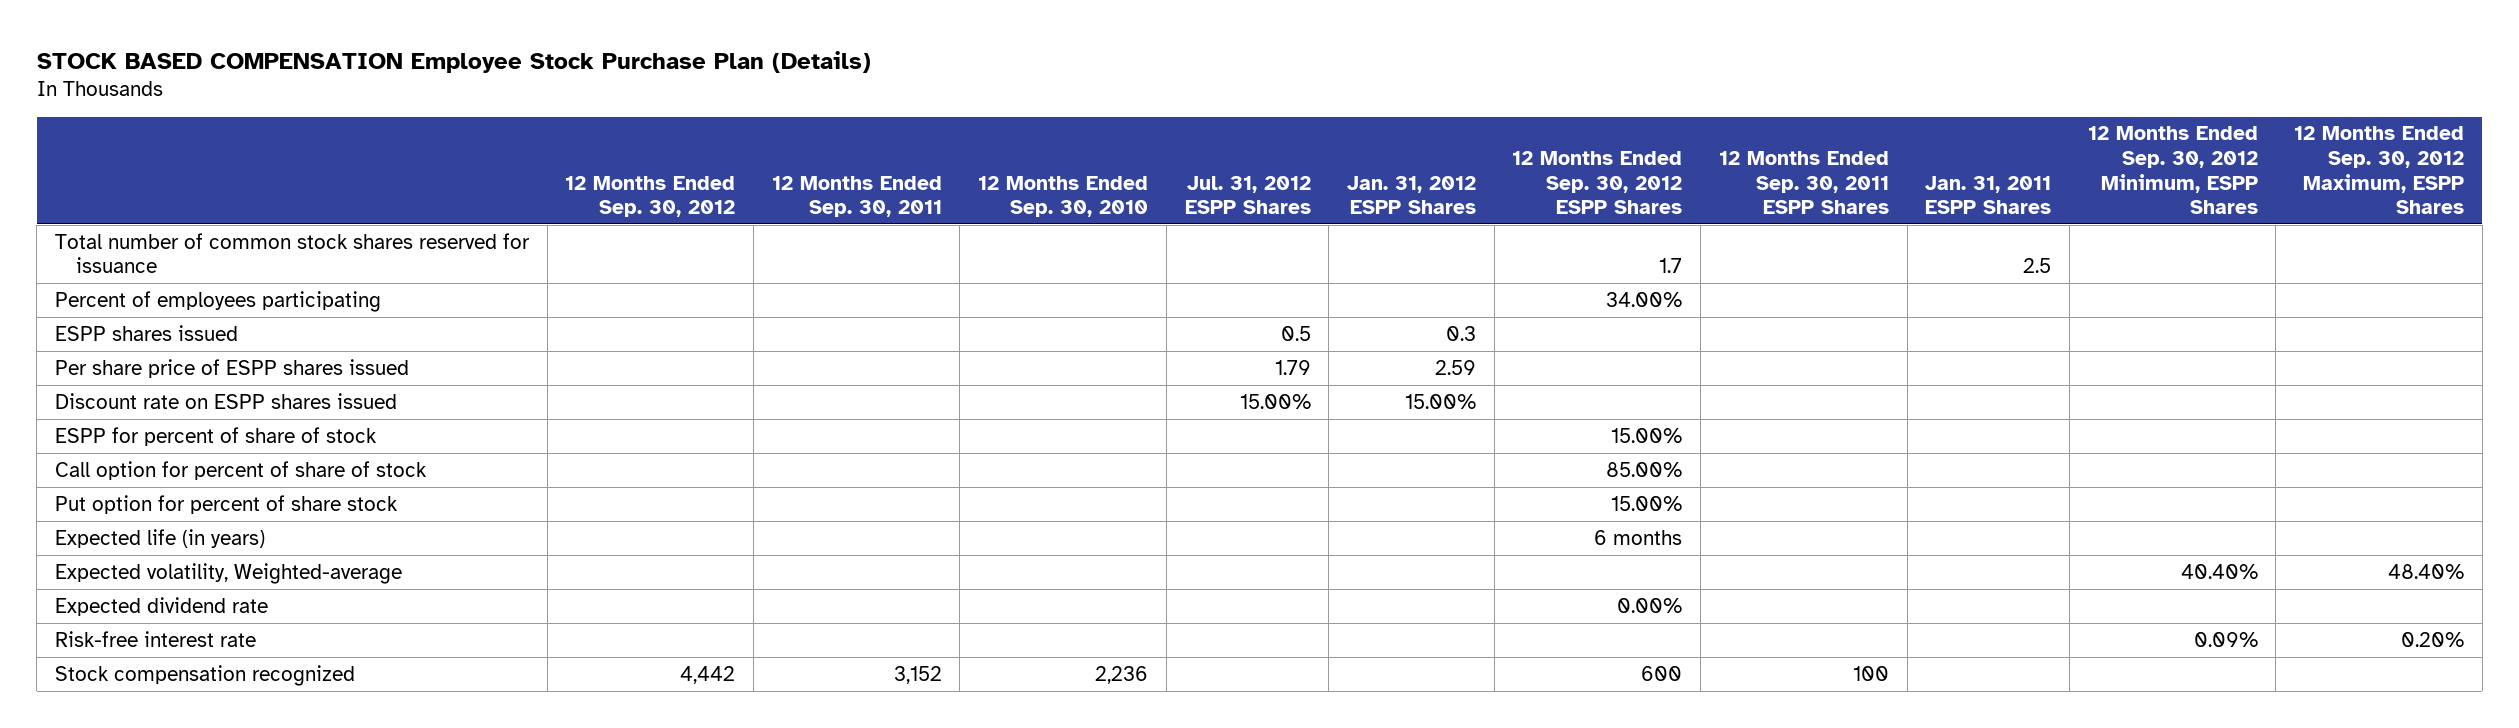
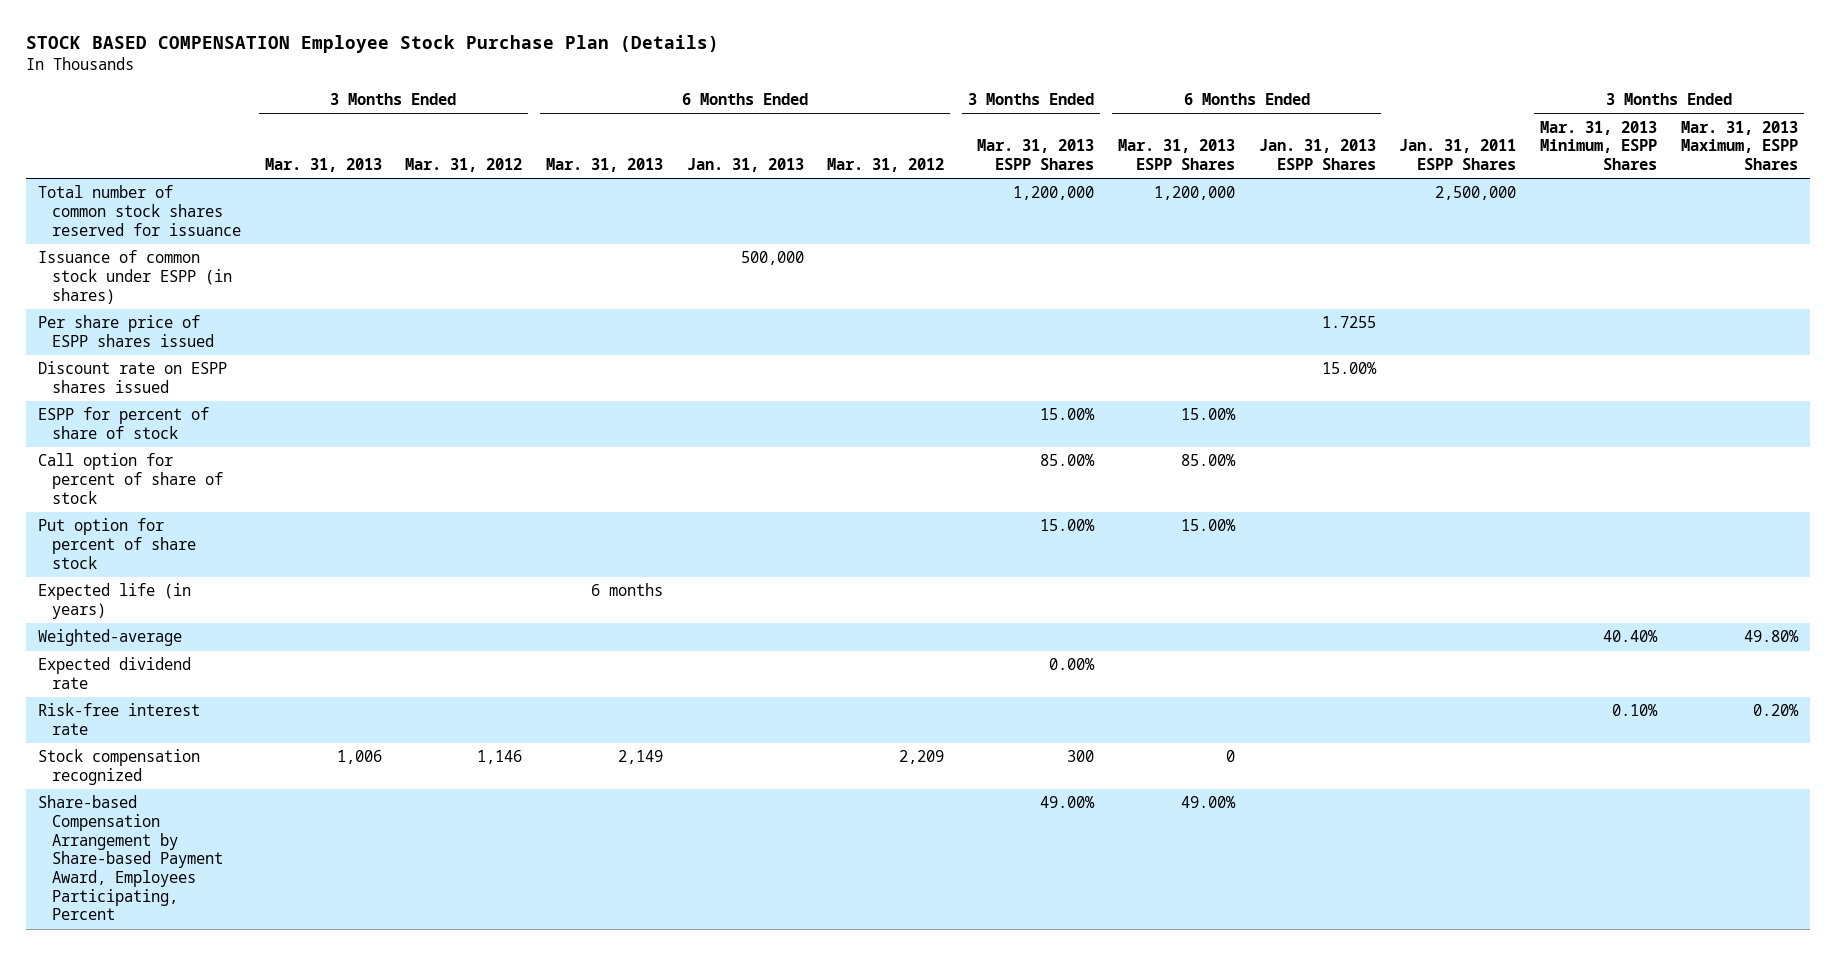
- | 12 Months Ended Sep. 30, 2012 | 12 Months Ended Sep. 30, 2011 | 12 Months Ended Sep. 30, 2010 | Jul. 31, 2012 ESPP Shares | Jan. 31, 2012 ESPP Shares | 12 Months Ended Sep. 30, 2012 ESPP Shares | 12 Months Ended Sep. 30, 2011 ESPP Shares | Jan. 31, 2011 ESPP Shares | 12 Months Ended Sep. 30, 2012 Minimum, ESPP Shares | 12 Months Ended Sep. 30, 2012 Maximum, ESPP Shares
+ | 3 Months Ended Mar. 31, 2013 | 3 Months Ended Mar. 31, 2012 | 6 Months Ended Mar. 31, 2013 | 6 Months Ended Jan. 31, 2013 | 6 Months Ended Mar. 31, 2012 | 3 Months Ended Mar. 31, 2013 ESPP Shares | 6 Months Ended Mar. 31, 2013 ESPP Shares | 6 Months Ended Jan. 31, 2013 ESPP Shares | Jan. 31, 2011 ESPP Shares | 3 Months Ended Mar. 31, 2013 Minimum, ESPP Shares | 3 Months Ended Mar. 31, 2013 Maximum, ESPP Shares
- Total number of common stock shares reserved for issuance | | | | | | 1.7 | | 2.5 | |
- Percent of employees participating | | | | | | 34.00% | | | |
- ESPP shares issued | | | | 0.5 | 0.3 | | | | |
+ Total number of common stock shares reserved for issuance | | | | | | 1,200,000 | 1,200,000 | | 2,500,000 | |
+ Issuance of common stock under ESPP (in shares) | | | | 500,000 | | | | | | |
- Expected volatility, Weighted-average | | | | | | | | | 40.40% | 48.40%
+ Weighted-average | | | | | | | | | | 40.40% | 49.80%
+ Share-based Compensation Arrangement by Share-based Payment Award, Employees Participating, Percent | | | | | | 49.00% | 49.00% | | | |

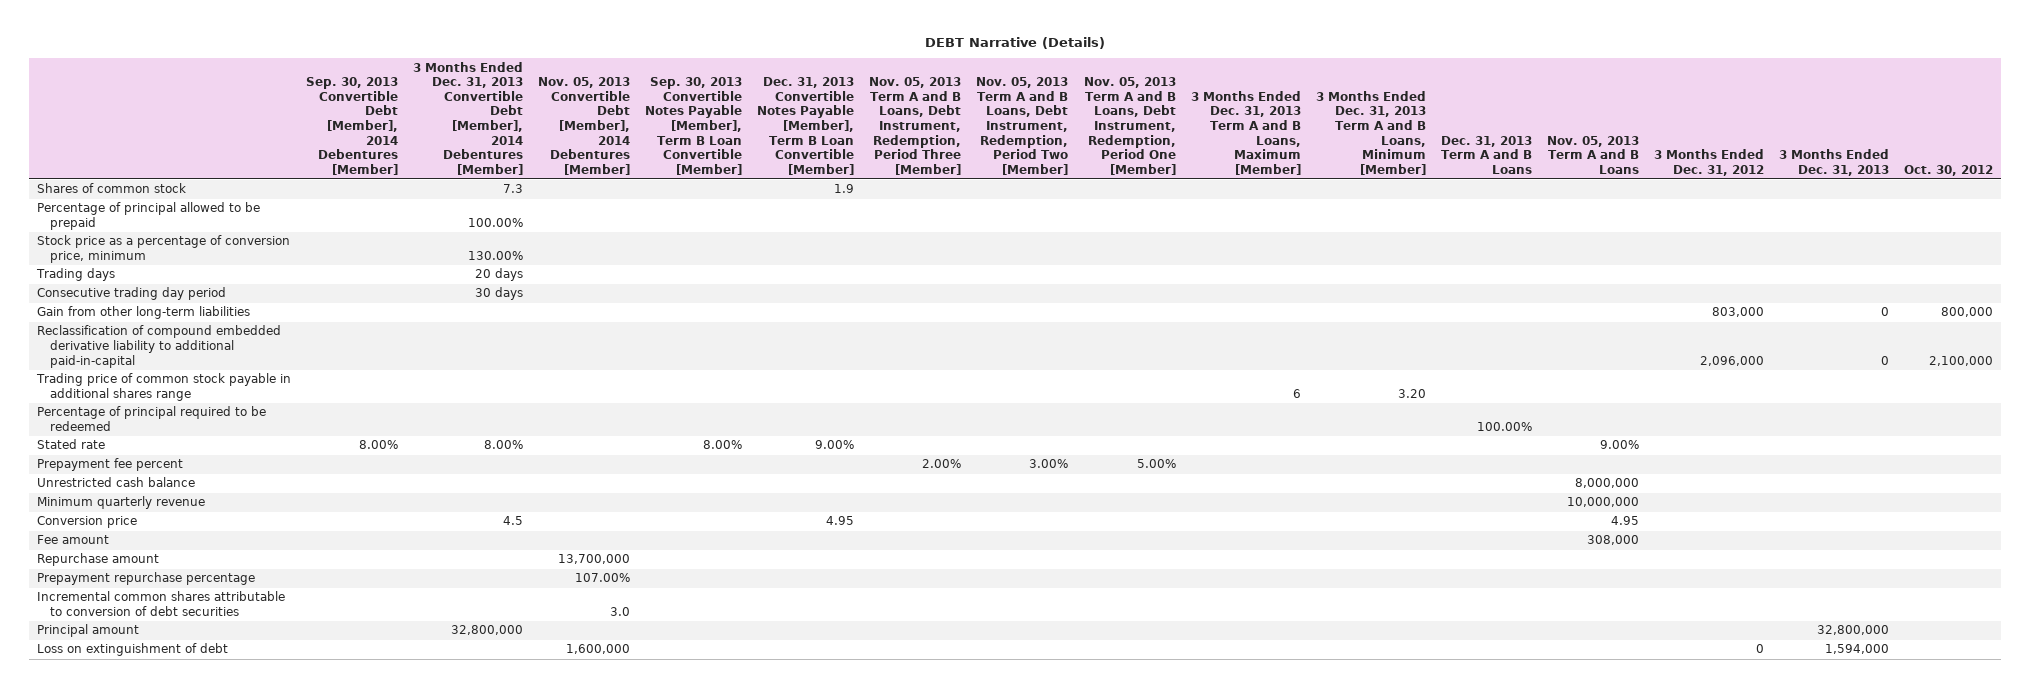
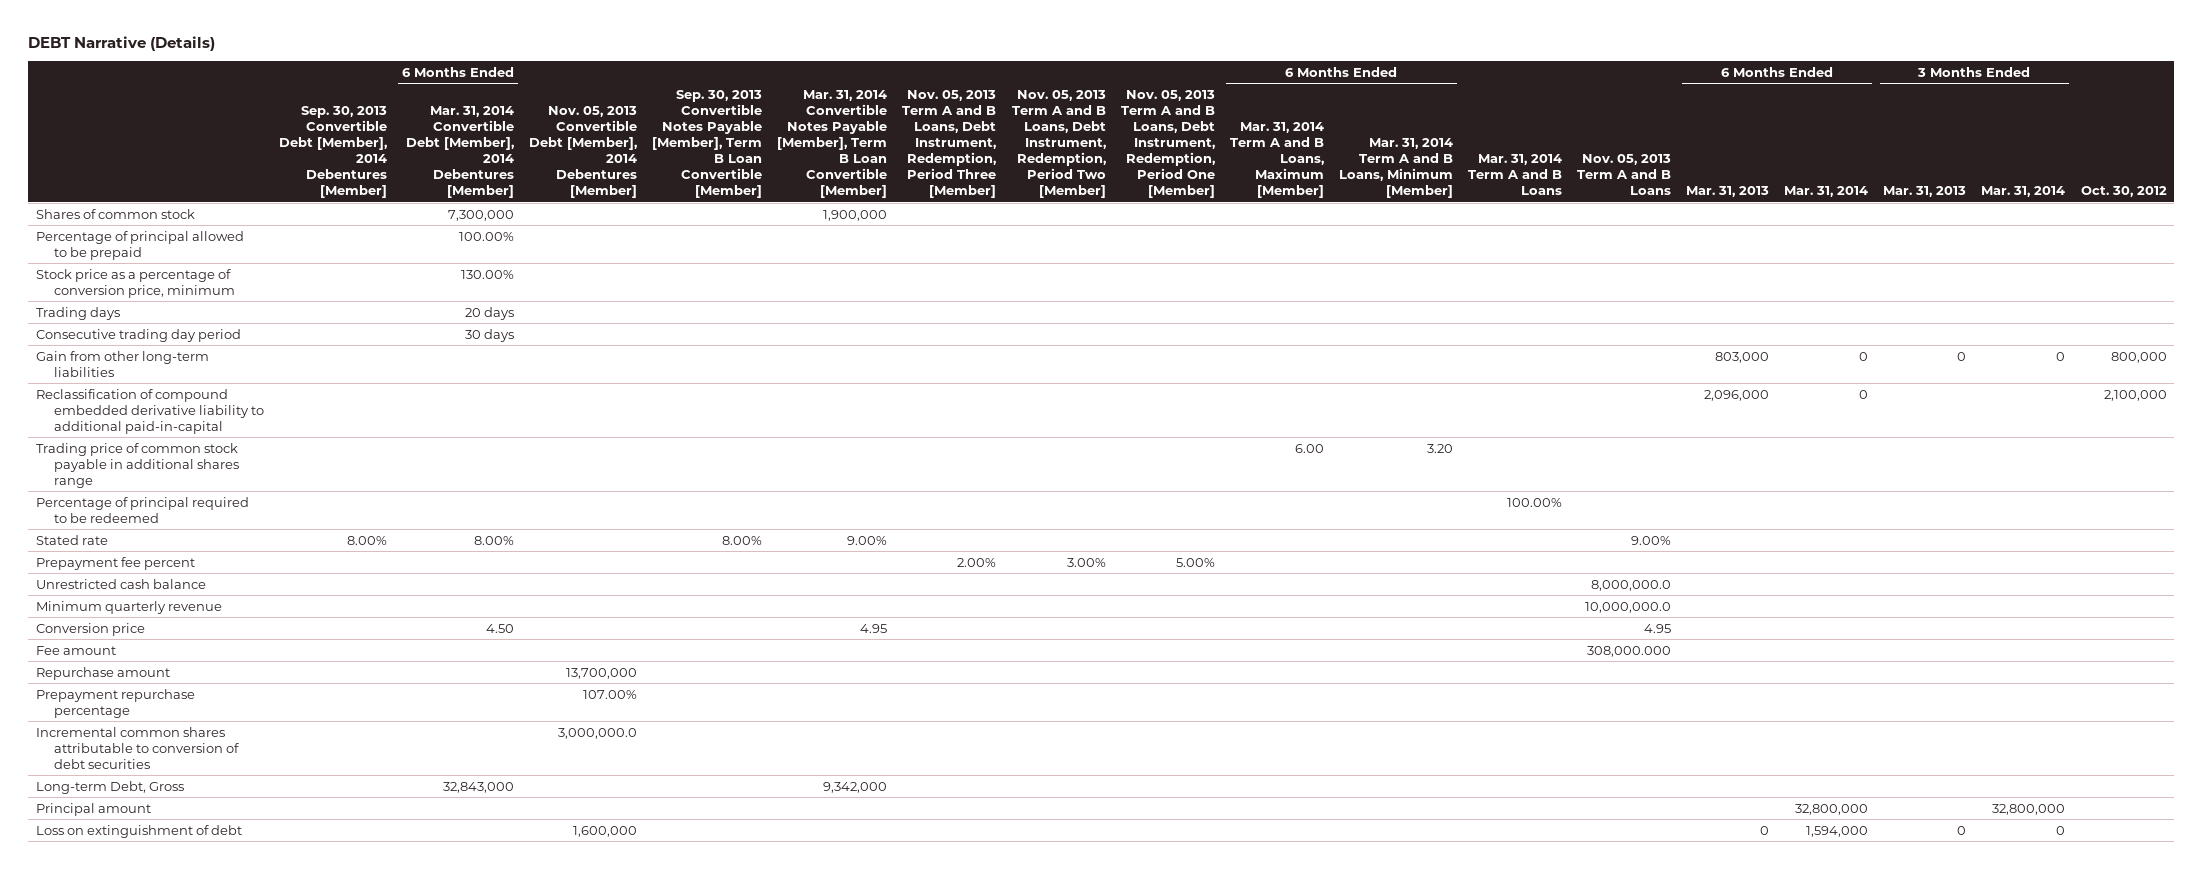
- | Sep. 30, 2013 Convertible Debt [Member], 2014 Debentures [Member] | 3 Months Ended Dec. 31, 2013 Convertible Debt [Member], 2014 Debentures [Member] | Nov. 05, 2013 Convertible Debt [Member], 2014 Debentures [Member] | Sep. 30, 2013 Convertible Notes Payable [Member], Term B Loan Convertible [Member] | Dec. 31, 2013 Convertible Notes Payable [Member], Term B Loan Convertible [Member] | Nov. 05, 2013 Term A and B Loans, Debt Instrument, Redemption, Period Three [Member] | Nov. 05, 2013 Term A and B Loans, Debt Instrument, Redemption, Period Two [Member] | Nov. 05, 2013 Term A and B Loans, Debt Instrument, Redemption, Period One [Member] | 3 Months Ended Dec. 31, 2013 Term A and B Loans, Maximum [Member] | 3 Months Ended Dec. 31, 2013 Term A and B Loans, Minimum [Member] | Dec. 31, 2013 Term A and B Loans | Nov. 05, 2013 Term A and B Loans | 3 Months Ended Dec. 31, 2012 | 3 Months Ended Dec. 31, 2013 | Oct. 30, 2012
+ | Sep. 30, 2013 Convertible Debt [Member], 2014 Debentures [Member] | 6 Months Ended Mar. 31, 2014 Convertible Debt [Member], 2014 Debentures [Member] | Nov. 05, 2013 Convertible Debt [Member], 2014 Debentures [Member] | Sep. 30, 2013 Convertible Notes Payable [Member], Term B Loan Convertible [Member] | Mar. 31, 2014 Convertible Notes Payable [Member], Term B Loan Convertible [Member] | Nov. 05, 2013 Term A and B Loans, Debt Instrument, Redemption, Period Three [Member] | Nov. 05, 2013 Term A and B Loans, Debt Instrument, Redemption, Period Two [Member] | Nov. 05, 2013 Term A and B Loans, Debt Instrument, Redemption, Period One [Member] | 6 Months Ended Mar. 31, 2014 Term A and B Loans, Maximum [Member] | 6 Months Ended Mar. 31, 2014 Term A and B Loans, Minimum [Member] | Mar. 31, 2014 Term A and B Loans | Nov. 05, 2013 Term A and B Loans | 6 Months Ended Mar. 31, 2013 | 6 Months Ended Mar. 31, 2014 | 3 Months Ended Mar. 31, 2013 | 3 Months Ended Mar. 31, 2014 | Oct. 30, 2012
- Unrestricted cash balance | | | | | | | | | | | | 8,000,000 | | |
- Minimum quarterly revenue | | | | | | | | | | | | 10,000,000 | | |
+ Unrestricted cash balance | | | | | | | | | | | | 8,000,000.0 | | | | |
+ Minimum quarterly revenue | | | | | | | | | | | | 10,000,000.0 | | | | |
- Fee amount | | | | | | | | | | | | 308,000 | | |
+ Fee amount | | | | | | | | | | | | 308,000.000 | | | | |
- Incremental common shares attributable to conversion of debt securities | | | 3.0 | | | | | | | | | | | |
+ Incremental common shares attributable to conversion of debt securities | | | 3,000,000.0 | | | | | | | | | | | | | |
+ Long-term Debt, Gross | | 32,843,000 | | | 9,342,000 | | | | | | | | | | | |

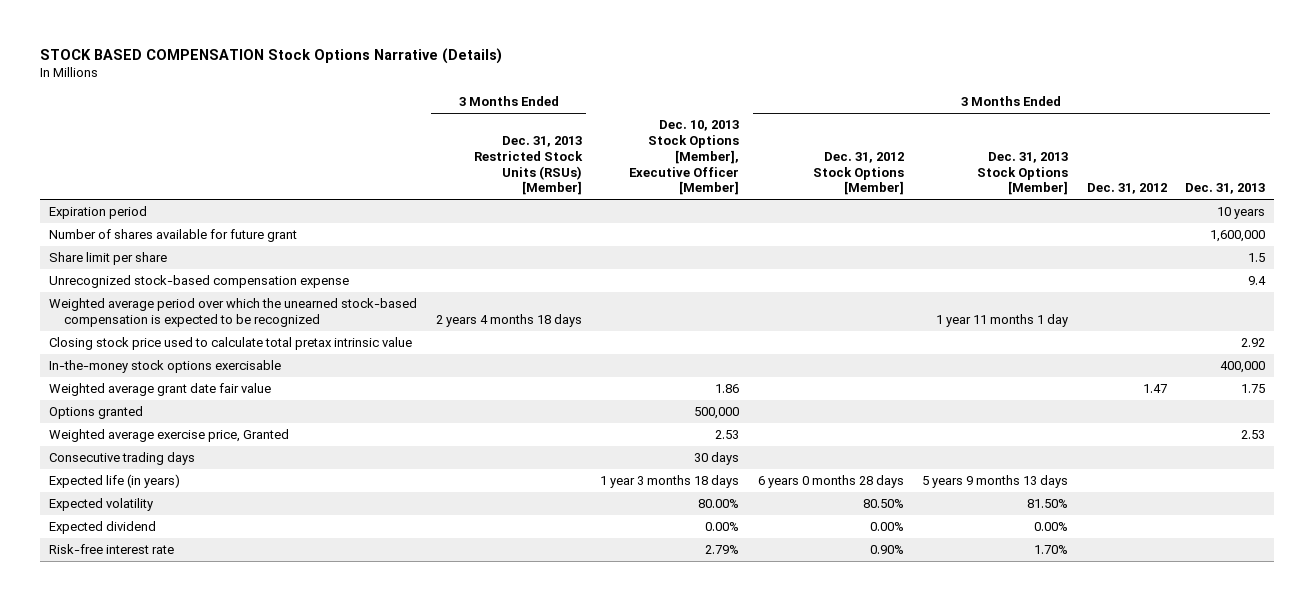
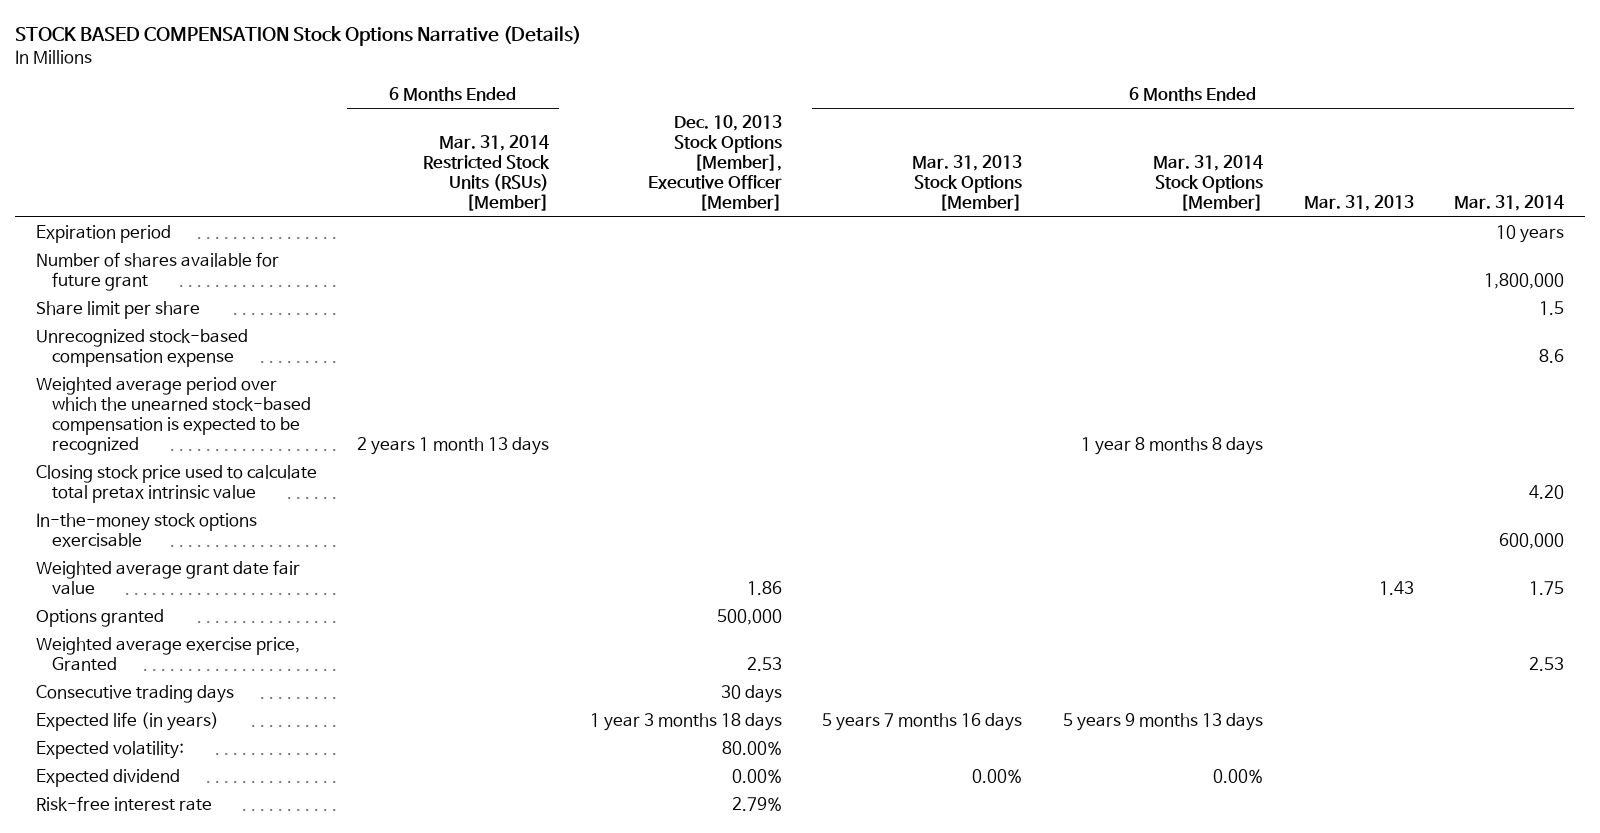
- | 3 Months Ended Dec. 31, 2013 Restricted Stock Units (RSUs) [Member] | Dec. 10, 2013 Stock Options [Member], Executive Officer [Member] | 3 Months Ended Dec. 31, 2012 Stock Options [Member] | 3 Months Ended Dec. 31, 2013 Stock Options [Member] | 3 Months Ended Dec. 31, 2012 | 3 Months Ended Dec. 31, 2013
+ | 6 Months Ended Mar. 31, 2014 Restricted Stock Units (RSUs) [Member] | Dec. 10, 2013 Stock Options [Member], Executive Officer [Member] | 6 Months Ended Mar. 31, 2013 Stock Options [Member] | 6 Months Ended Mar. 31, 2014 Stock Options [Member] | 6 Months Ended Mar. 31, 2013 | 6 Months Ended Mar. 31, 2014
- Expected volatility | | 80.00% | 80.50% | 81.50% | |
+ Expected volatility: | | 80.00% | | | |

